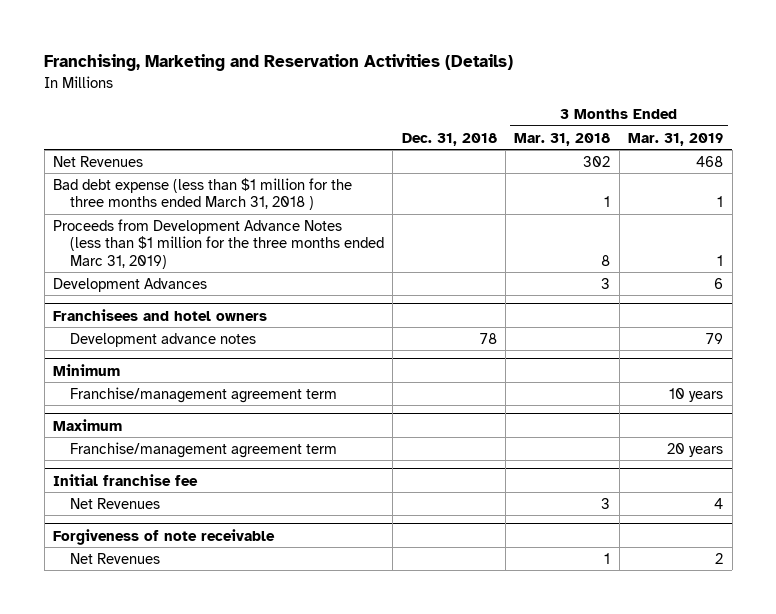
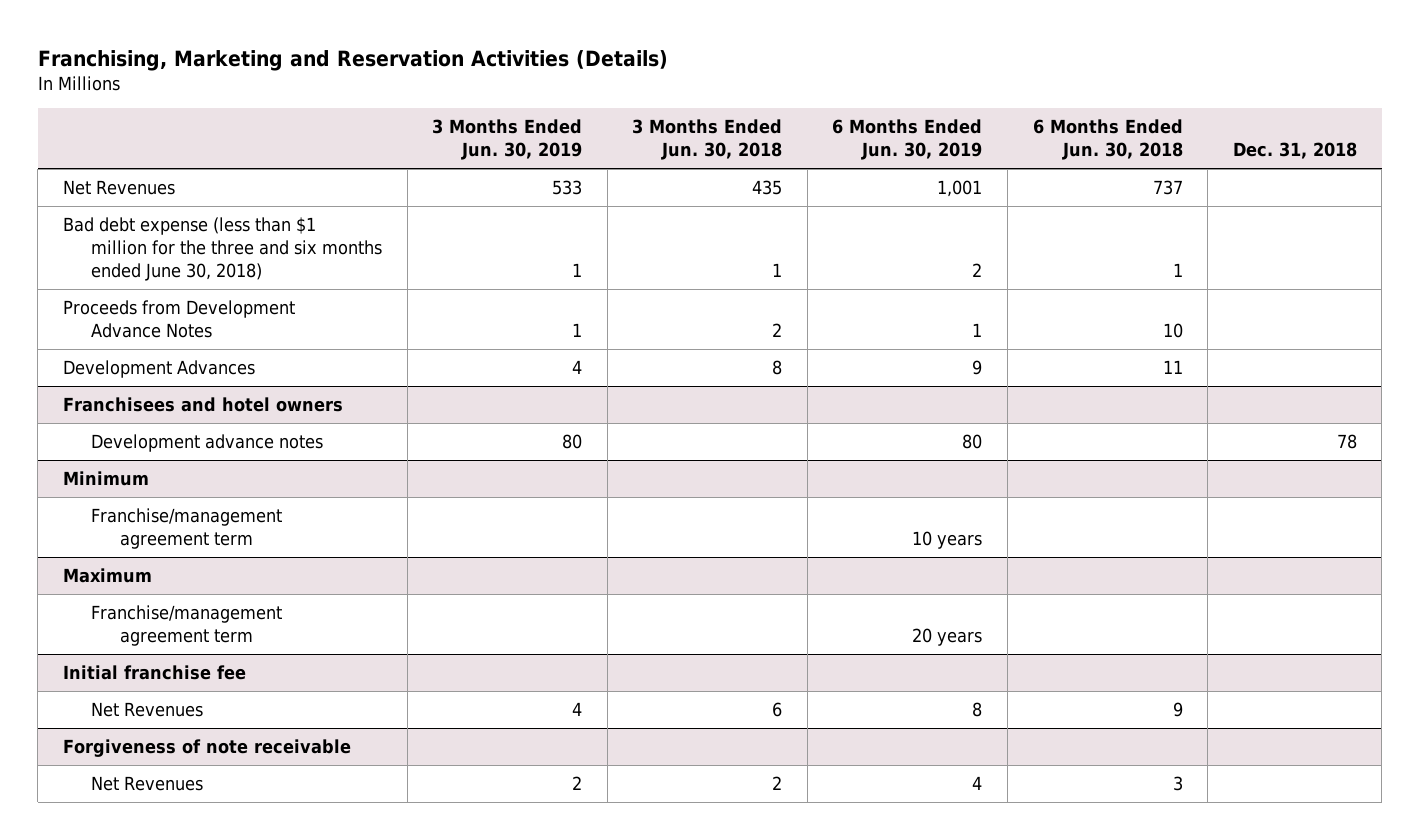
- | Dec. 31, 2018 | 3 Months Ended Mar. 31, 2018 | 3 Months Ended Mar. 31, 2019
+ | 3 Months Ended Jun. 30, 2019 | 3 Months Ended Jun. 30, 2018 | 6 Months Ended Jun. 30, 2019 | 6 Months Ended Jun. 30, 2018 | Dec. 31, 2018
- Bad debt expense (less than $1 million for the three months ended March 31, 2018 ) | | 1 | 1
- Proceeds from Development Advance Notes (less than $1 million for the three months ended Marc 31, 2019) | | 8 | 1
+ Bad debt expense (less than $1 million for the three and six months ended June 30, 2018) | 1 | 1 | 2 | 1 |
+ Proceeds from Development Advance Notes | 1 | 2 | 1 | 10 |

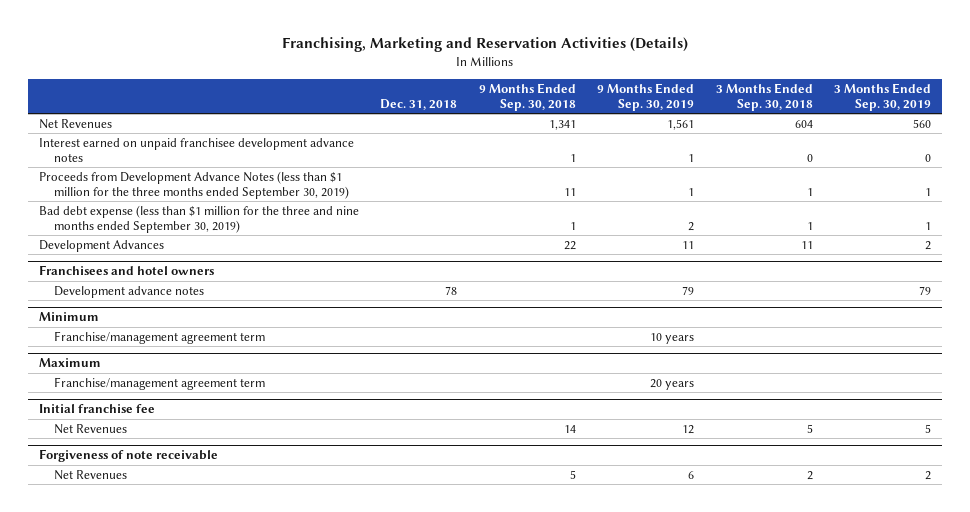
- | 3 Months Ended Jun. 30, 2019 | 3 Months Ended Jun. 30, 2018 | 6 Months Ended Jun. 30, 2019 | 6 Months Ended Jun. 30, 2018 | Dec. 31, 2018
+ | Dec. 31, 2018 | 9 Months Ended Sep. 30, 2018 | 9 Months Ended Sep. 30, 2019 | 3 Months Ended Sep. 30, 2018 | 3 Months Ended Sep. 30, 2019
- Bad debt expense (less than $1 million for the three and six months ended June 30, 2018) | 1 | 1 | 2 | 1 |
- Proceeds from Development Advance Notes | 1 | 2 | 1 | 10 |
+ Interest earned on unpaid franchisee development advance notes | | 1 | 1 | 0 | 0
+ Proceeds from Development Advance Notes (less than $1 million for the three months ended September 30, 2019) | | 11 | 1 | 1 | 1
+ Bad debt expense (less than $1 million for the three and nine months ended September 30, 2019) | | 1 | 2 | 1 | 1

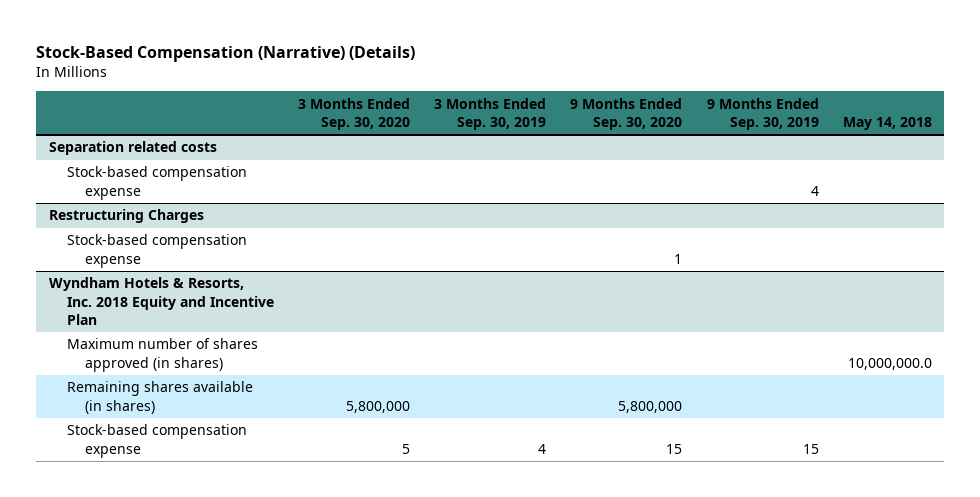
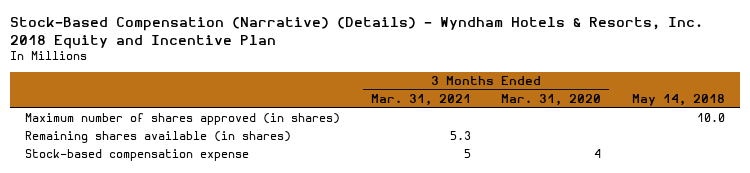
- Stock-Based Compensation (Narrative) (Details)
+ Stock-Based Compensation (Narrative) (Details) - Wyndham Hotels & Resorts, Inc. 2018 Equity and Incentive Plan
- | 3 Months Ended Sep. 30, 2020 | 3 Months Ended Sep. 30, 2019 | 9 Months Ended Sep. 30, 2020 | 9 Months Ended Sep. 30, 2019 | May 14, 2018
+ | 3 Months Ended Mar. 31, 2021 | 3 Months Ended Mar. 31, 2020 | May 14, 2018
- Separation related costs
- Stock-based compensation expense | | | | 4 |
- Restructuring Charges
- Stock-based compensation expense | | | 1 | |
- Wyndham Hotels & Resorts, Inc. 2018 Equity and Incentive Plan
- Maximum number of shares approved (in shares) | | | | | 10,000,000.0
- Remaining shares available (in shares) | 5,800,000 | | 5,800,000 | |
- Stock-based compensation expense | 5 | 4 | 15 | 15 |
+ Maximum number of shares approved (in shares) | | | 10.0
+ Remaining shares available (in shares) | 5.3 | |
+ Stock-based compensation expense | 5 | 4 |

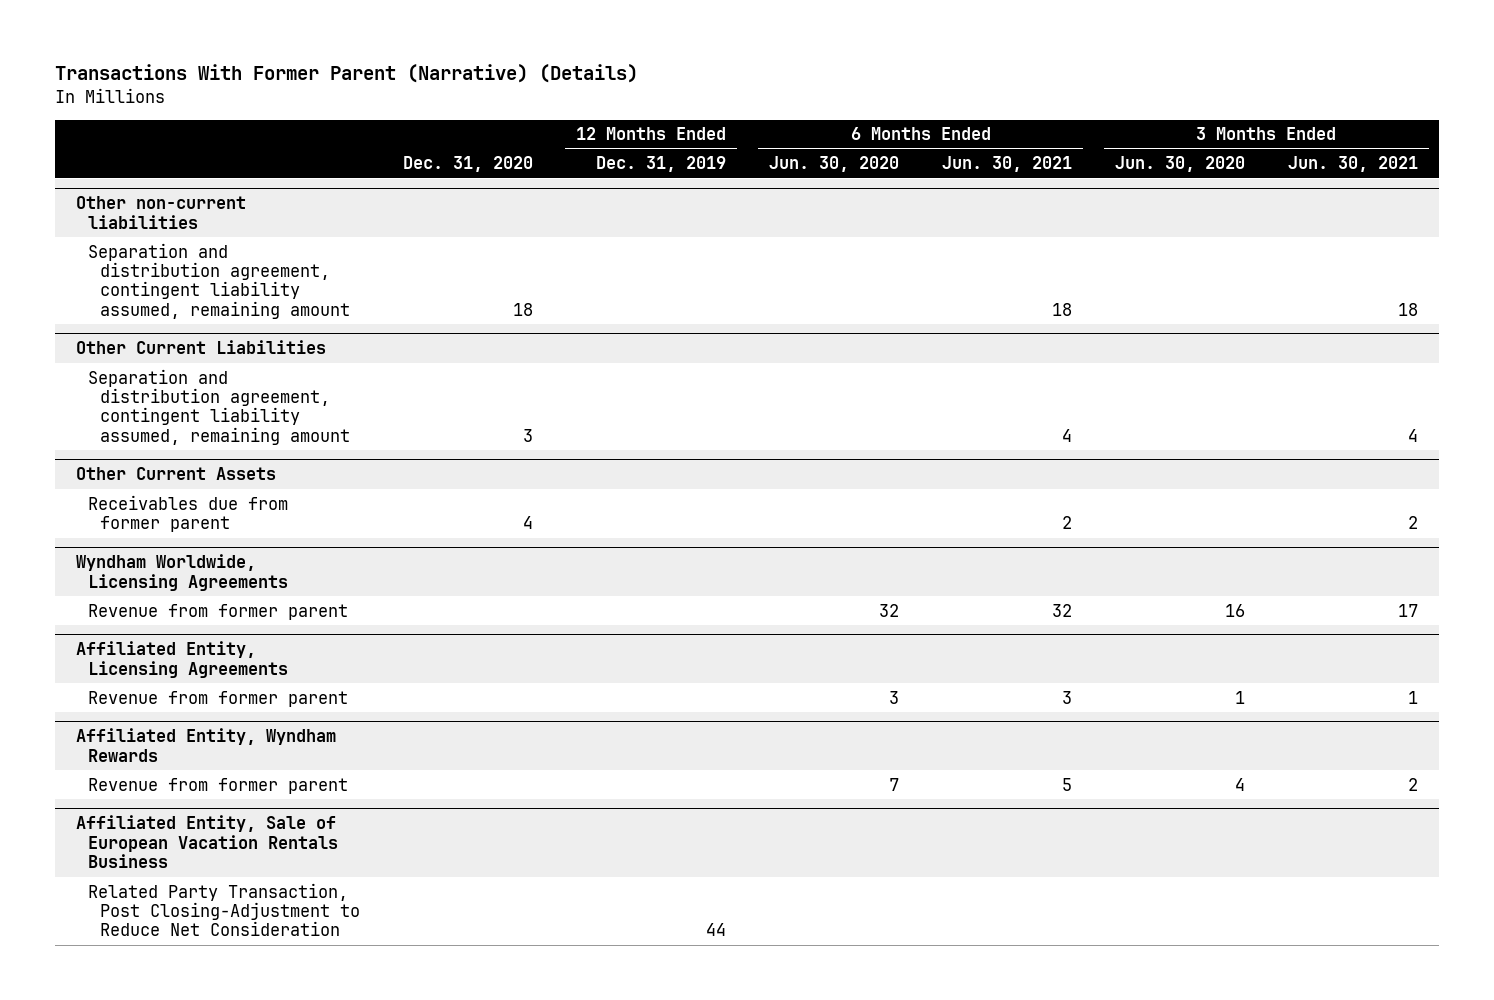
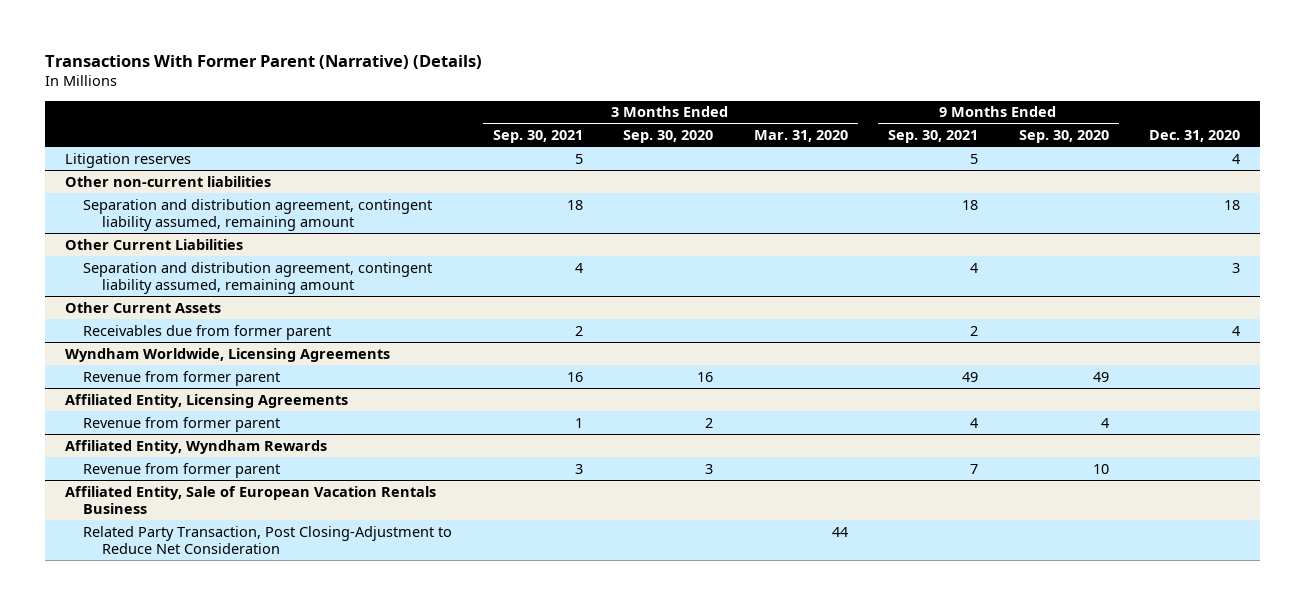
- | Dec. 31, 2020 | 12 Months Ended Dec. 31, 2019 | 6 Months Ended Jun. 30, 2020 | 6 Months Ended Jun. 30, 2021 | 3 Months Ended Jun. 30, 2020 | 3 Months Ended Jun. 30, 2021
+ | 3 Months Ended Sep. 30, 2021 | 3 Months Ended Sep. 30, 2020 | 3 Months Ended Mar. 31, 2020 | 9 Months Ended Sep. 30, 2021 | 9 Months Ended Sep. 30, 2020 | Dec. 31, 2020
+ Litigation reserves | 5 | | | 5 | | 4

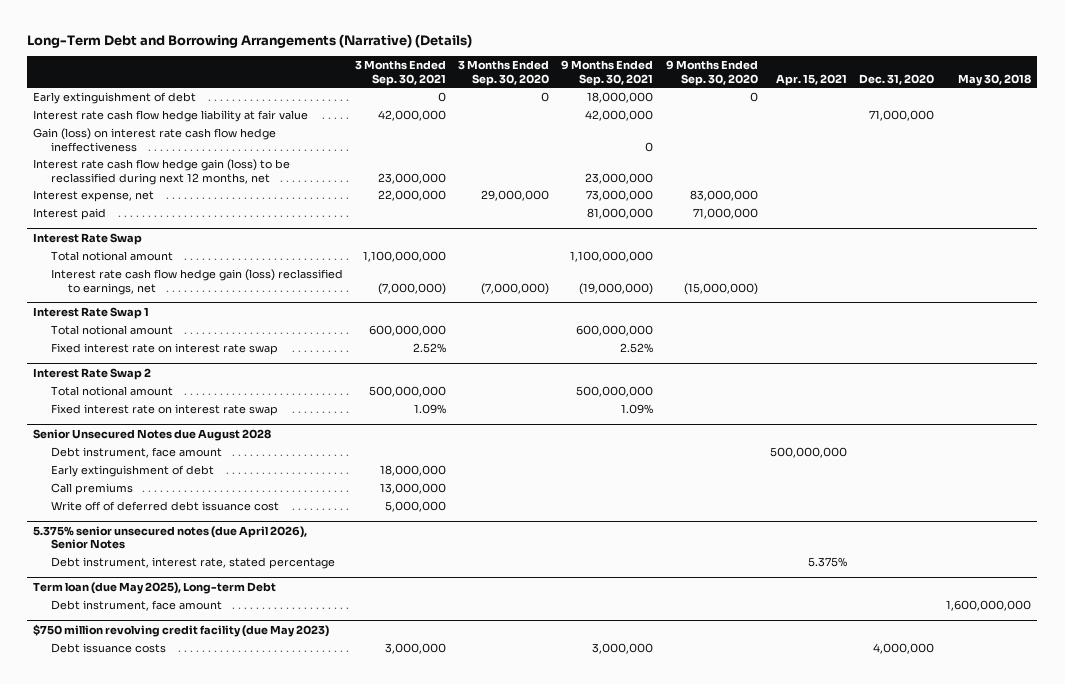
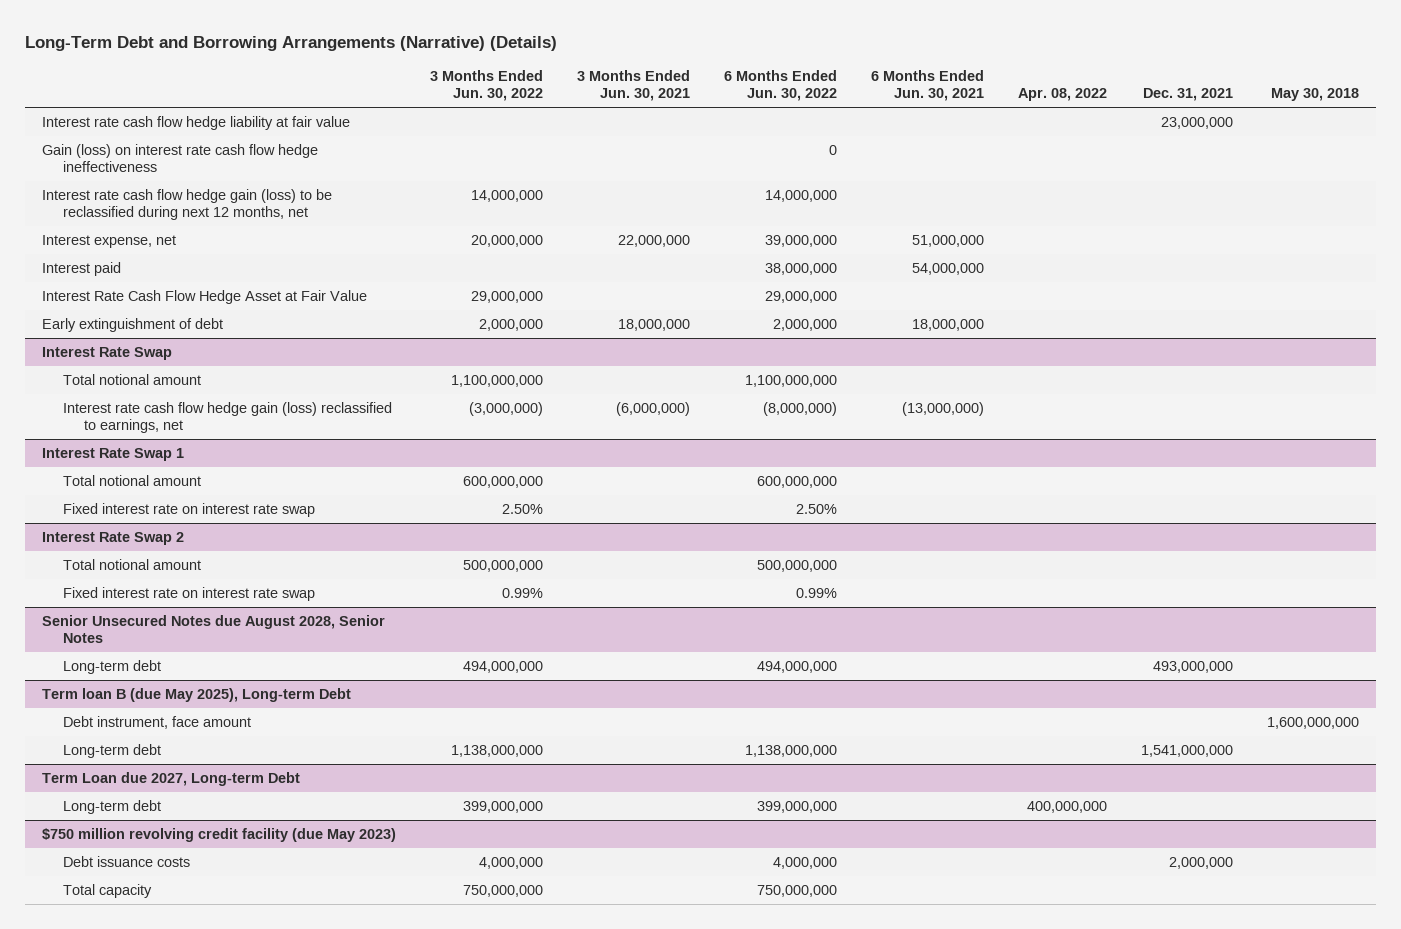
- | 3 Months Ended Sep. 30, 2021 | 3 Months Ended Sep. 30, 2020 | 9 Months Ended Sep. 30, 2021 | 9 Months Ended Sep. 30, 2020 | Apr. 15, 2021 | Dec. 31, 2020 | May 30, 2018
+ | 3 Months Ended Jun. 30, 2022 | 3 Months Ended Jun. 30, 2021 | 6 Months Ended Jun. 30, 2022 | 6 Months Ended Jun. 30, 2021 | Apr. 08, 2022 | Dec. 31, 2021 | May 30, 2018
+ Interest Rate Cash Flow Hedge Asset at Fair Value | 29,000,000 | | 29,000,000 | | | |
moved down: Early extinguishment of debt | 2,000,000 | 18,000,000 | 2,000,000 | 18,000,000 | | |
- Senior Unsecured Notes due August 2028
- Debt instrument, face amount | | | | | 500,000,000 | |
- Early extinguishment of debt | 18,000,000 | | | | | |
- Call premiums | 13,000,000 | | | | | |
- Write off of deferred debt issuance cost | 5,000,000 | | | | | |
- 5.375% senior unsecured notes (due April 2026), Senior Notes
- Debt instrument, interest rate, stated percentage | | | | | 5.375% | |
- Term loan (due May 2025), Long-term Debt
+ Senior Unsecured Notes due August 2028, Senior Notes
+ Long-term debt | 494,000,000 | | 494,000,000 | | | 493,000,000 |
+ Term loan B (due May 2025), Long-term Debt
+ Long-term debt | 1,138,000,000 | | 1,138,000,000 | | | 1,541,000,000 |
+ Term Loan due 2027, Long-term Debt
+ Long-term debt | 399,000,000 | | 399,000,000 | | 400,000,000 | |
@ $750 million revolving credit facility (due May 2023)
+ Total capacity | 750,000,000 | | 750,000,000 | | | |

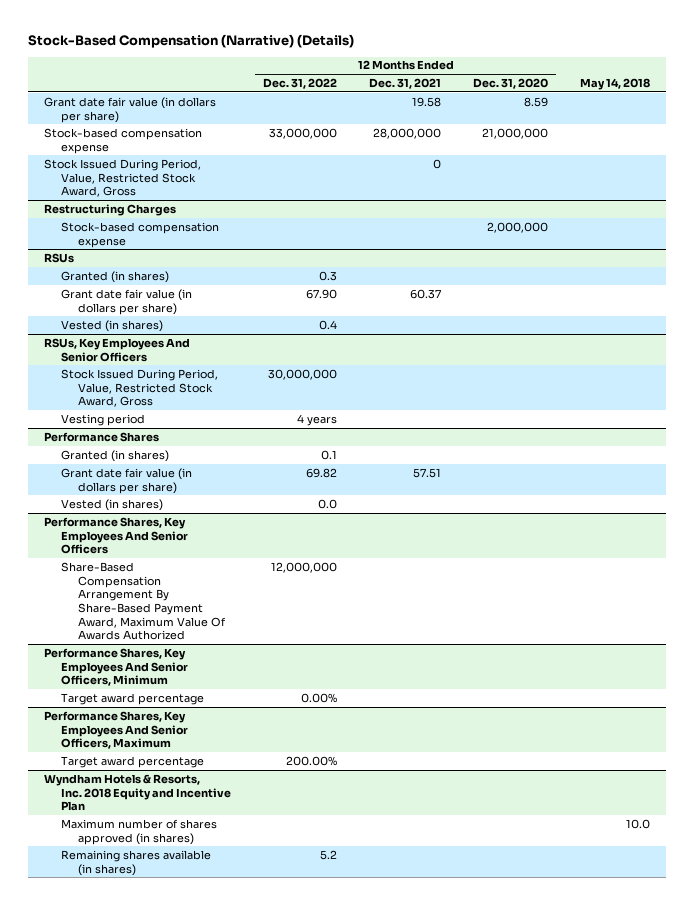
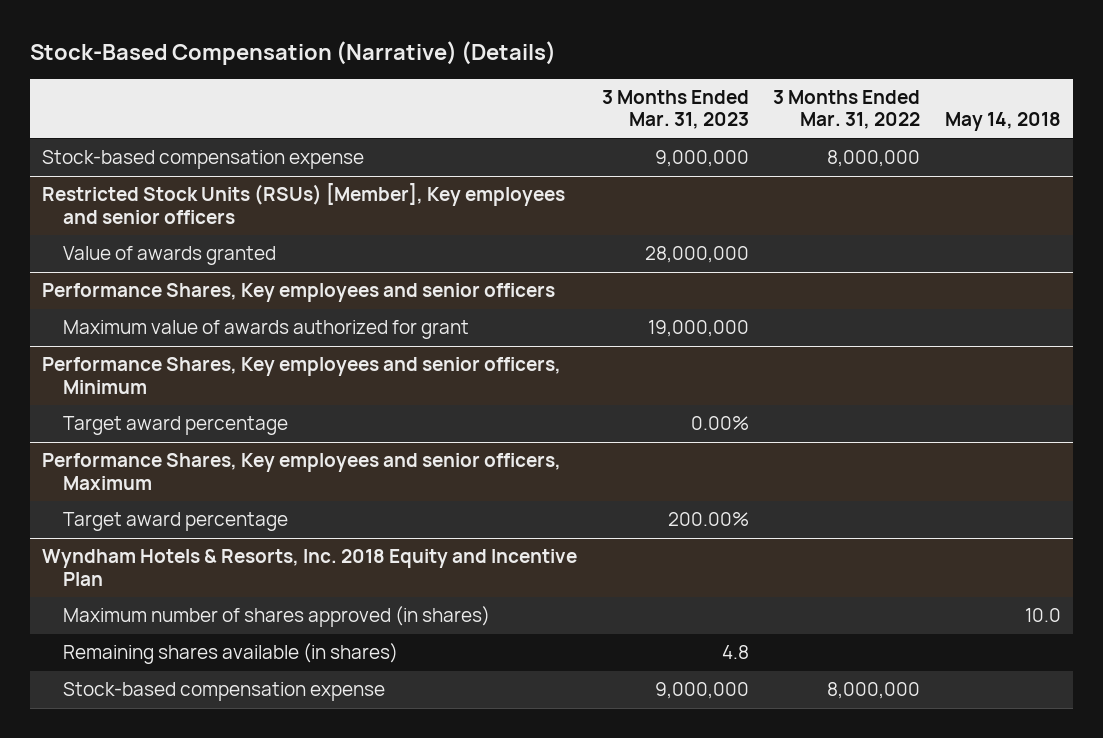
- | 12 Months Ended Dec. 31, 2022 | 12 Months Ended Dec. 31, 2021 | 12 Months Ended Dec. 31, 2020 | May 14, 2018
+ | 3 Months Ended Mar. 31, 2023 | 3 Months Ended Mar. 31, 2022 | May 14, 2018
- Grant date fair value (in dollars per share) | | 19.58 | 8.59 |
- Stock Issued During Period, Value, Restricted Stock Award, Gross | | 0 | |
- Restructuring Charges
- Stock-based compensation expense | | | 2,000,000 |
- RSUs
- Granted (in shares) | 0.3 | | |
- Grant date fair value (in dollars per share) | 67.90 | 60.37 | |
- Vested (in shares) | 0.4 | | |
- RSUs, Key Employees And Senior Officers
- Stock Issued During Period, Value, Restricted Stock Award, Gross | 30,000,000 | | |
- Vesting period | 4 years | | |
- Performance Shares
- Granted (in shares) | 0.1 | | |
- Grant date fair value (in dollars per share) | 69.82 | 57.51 | |
- Vested (in shares) | 0.0 | | |
- Performance Shares, Key Employees And Senior Officers
- Share-Based Compensation Arrangement By Share-Based Payment Award, Maximum Value Of Awards Authorized | 12,000,000 | | |
- Performance Shares, Key Employees And Senior Officers, Minimum
+ Restricted Stock Units (RSUs) [Member], Key employees and senior officers
+ Value of awards granted | 28,000,000 | |
+ Performance Shares, Key employees and senior officers
+ Maximum value of awards authorized for grant | 19,000,000 | |
+ Performance Shares, Key employees and senior officers, Minimum
- Performance Shares, Key Employees And Senior Officers, Maximum
+ Performance Shares, Key employees and senior officers, Maximum
@ Wyndham Hotels & Resorts, Inc. 2018 Equity and Incentive Plan
+ Stock-based compensation expense | 9,000,000 | 8,000,000 |

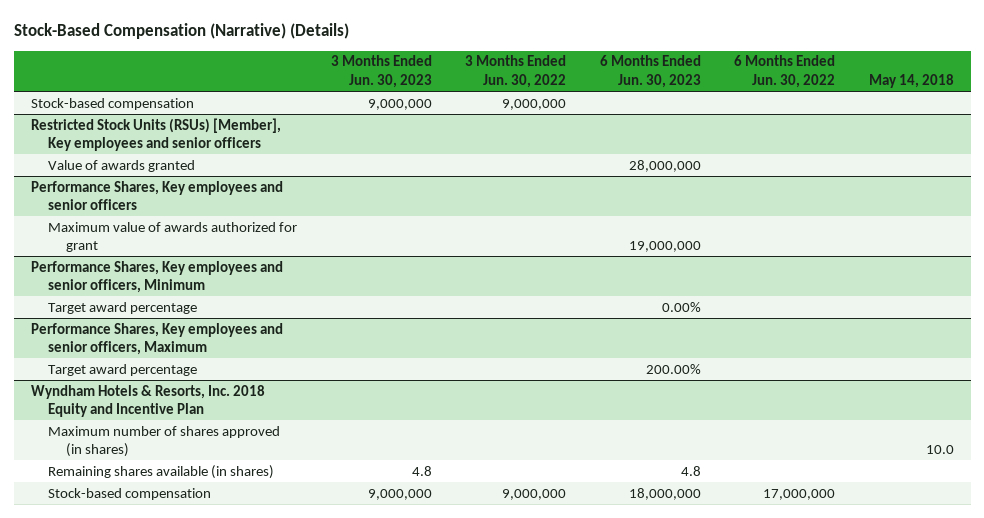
- | 3 Months Ended Mar. 31, 2023 | 3 Months Ended Mar. 31, 2022 | May 14, 2018
+ | 3 Months Ended Jun. 30, 2023 | 3 Months Ended Jun. 30, 2022 | 6 Months Ended Jun. 30, 2023 | 6 Months Ended Jun. 30, 2022 | May 14, 2018
- Stock-based compensation expense | 9,000,000 | 8,000,000 |
+ Stock-based compensation | 9,000,000 | 9,000,000 | | |
@ Wyndham Hotels & Resorts, Inc. 2018 Equity and Incentive Plan
- Stock-based compensation expense | 9,000,000 | 8,000,000 |
+ Stock-based compensation | 9,000,000 | 9,000,000 | 18,000,000 | 17,000,000 |

